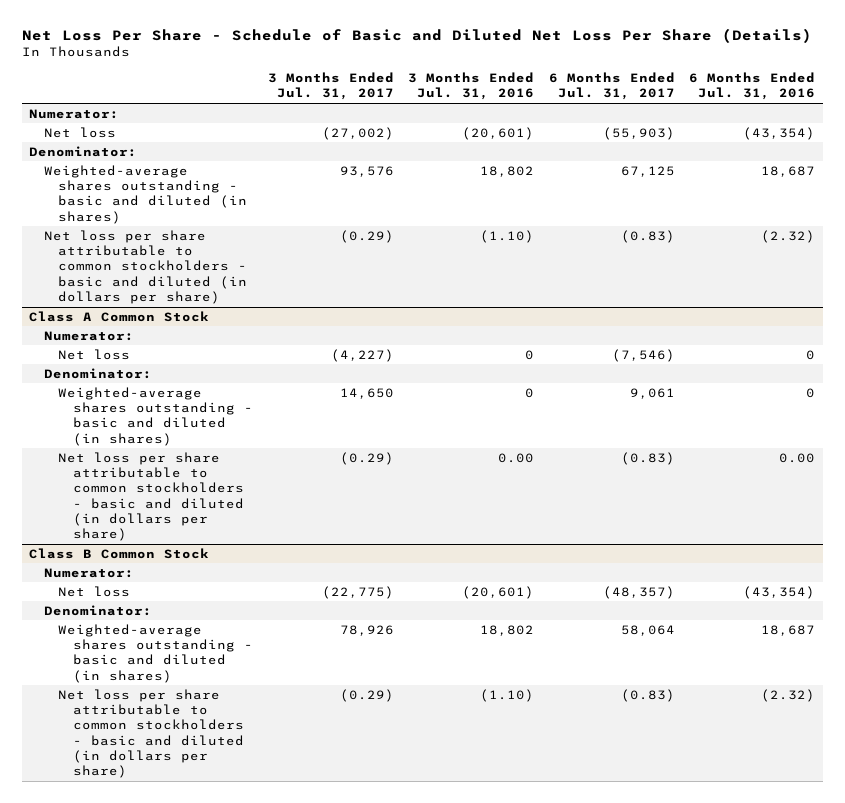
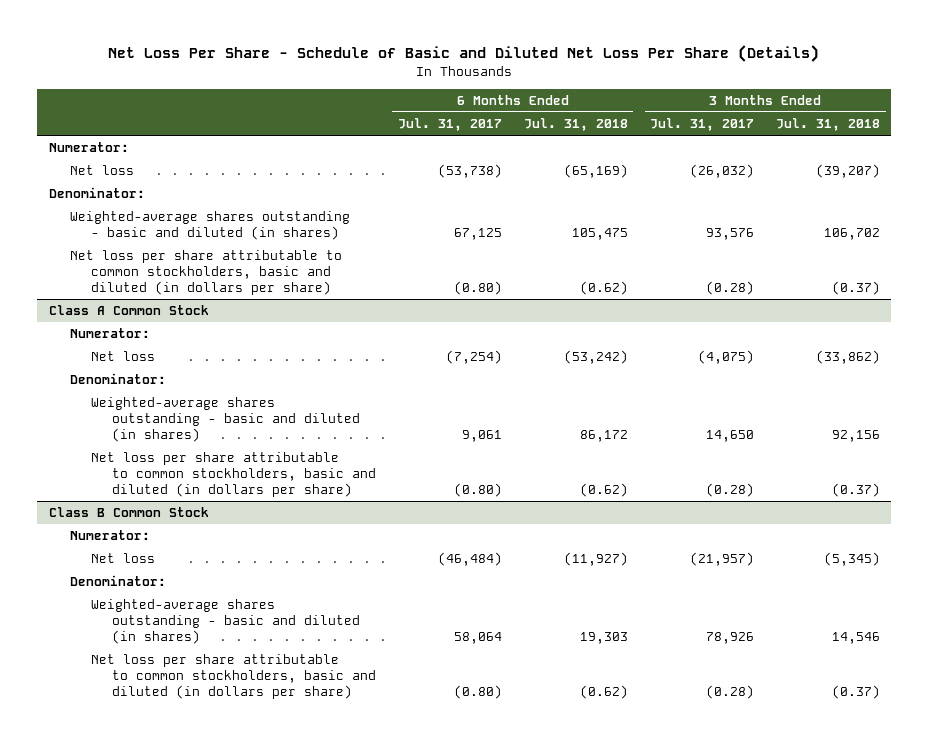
- | 3 Months Ended Jul. 31, 2017 | 3 Months Ended Jul. 31, 2016 | 6 Months Ended Jul. 31, 2017 | 6 Months Ended Jul. 31, 2016
+ | 6 Months Ended Jul. 31, 2017 | 6 Months Ended Jul. 31, 2018 | 3 Months Ended Jul. 31, 2017 | 3 Months Ended Jul. 31, 2018
- Net loss | (27,002) | (20,601) | (55,903) | (43,354)
+ Net loss | (53,738) | (65,169) | (26,032) | (39,207)
- Net loss per share attributable to common stockholders - basic and diluted (in dollars per share) | (0.29) | (1.10) | (0.83) | (2.32)
+ Net loss per share attributable to common stockholders, basic and diluted (in dollars per share) | (0.80) | (0.62) | (0.28) | (0.37)
@ Class A Common Stock
- Net loss | (4,227) | 0 | (7,546) | 0
+ Net loss | (7,254) | (53,242) | (4,075) | (33,862)
- Net loss per share attributable to common stockholders - basic and diluted (in dollars per share) | (0.29) | 0.00 | (0.83) | 0.00
+ Net loss per share attributable to common stockholders, basic and diluted (in dollars per share) | (0.80) | (0.62) | (0.28) | (0.37)
@ Class B Common Stock
- Net loss | (22,775) | (20,601) | (48,357) | (43,354)
+ Net loss | (46,484) | (11,927) | (21,957) | (5,345)
- Net loss per share attributable to common stockholders - basic and diluted (in dollars per share) | (0.29) | (1.10) | (0.83) | (2.32)
+ Net loss per share attributable to common stockholders, basic and diluted (in dollars per share) | (0.80) | (0.62) | (0.28) | (0.37)

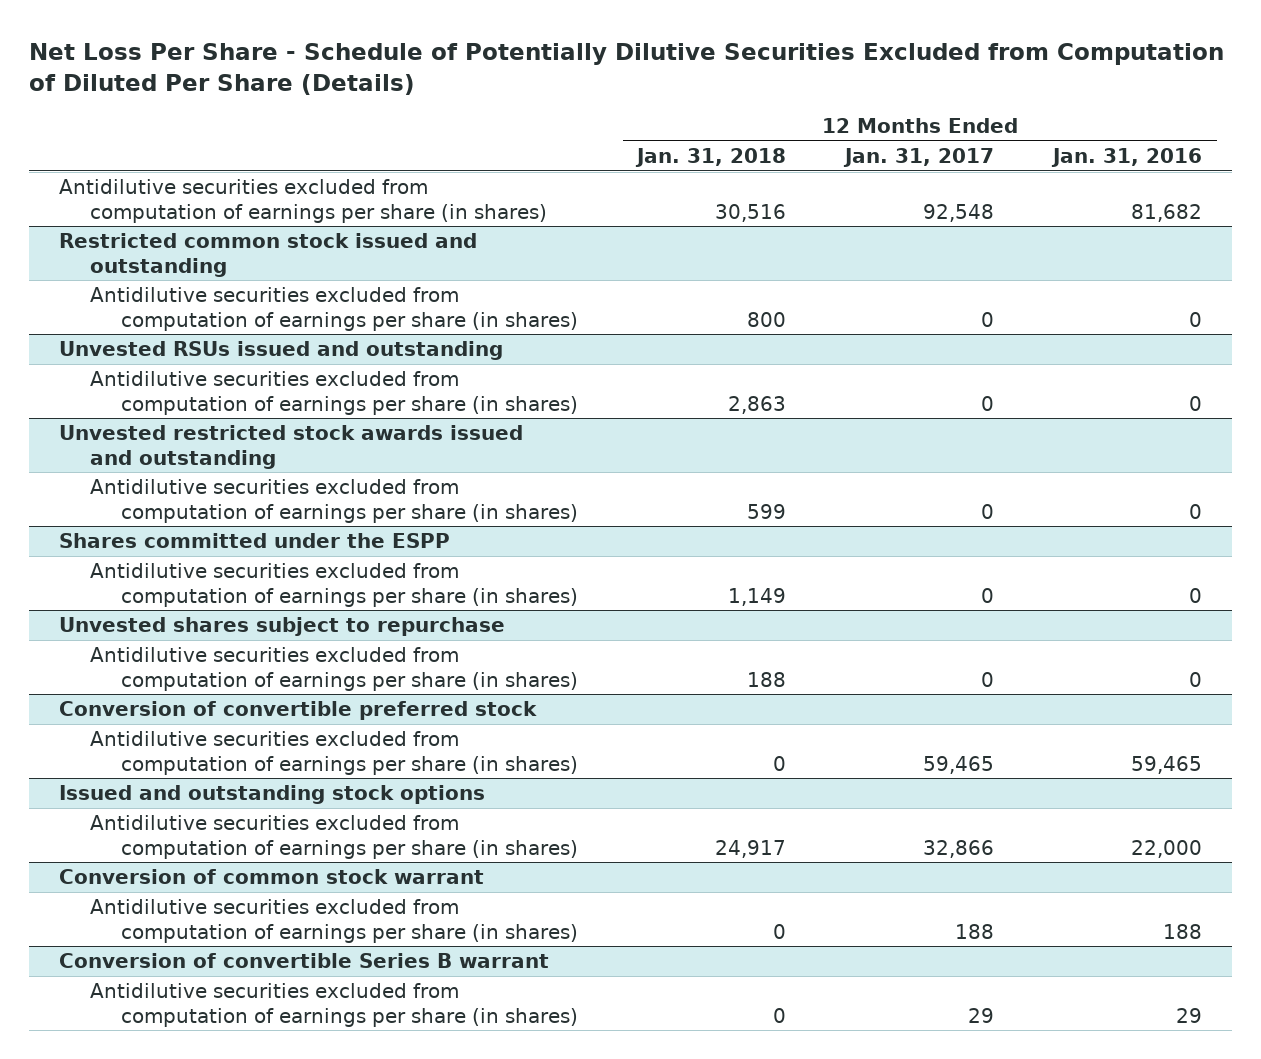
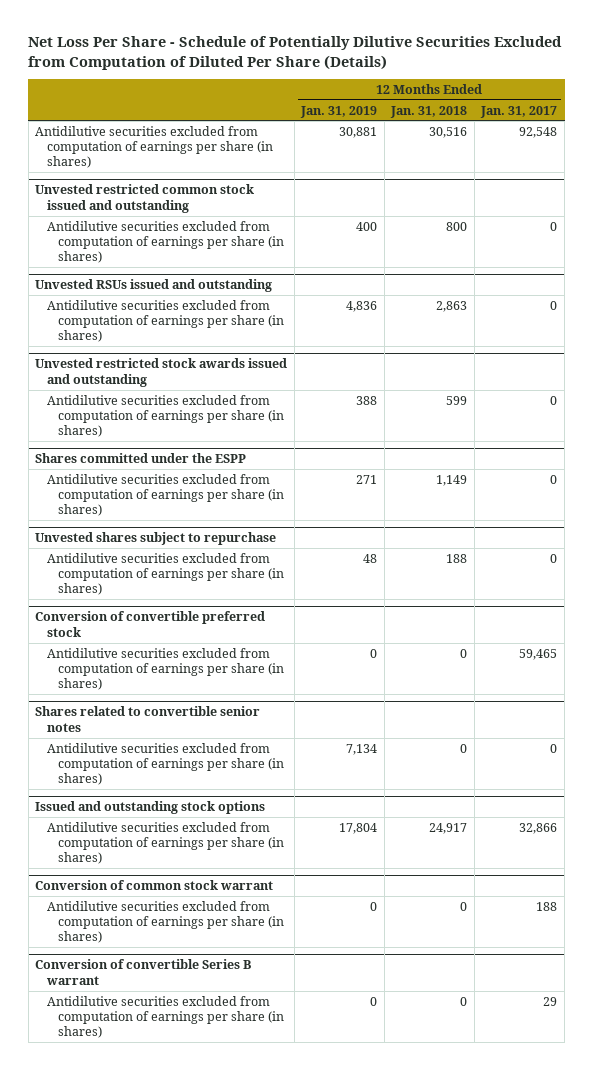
- | 12 Months Ended Jan. 31, 2018 | 12 Months Ended Jan. 31, 2017 | 12 Months Ended Jan. 31, 2016
+ | 12 Months Ended Jan. 31, 2019 | 12 Months Ended Jan. 31, 2018 | 12 Months Ended Jan. 31, 2017
- Restricted common stock issued and outstanding
+ Unvested restricted common stock issued and outstanding
+ Shares related to convertible senior notes
+ Antidilutive securities excluded from computation of earnings per share (in shares) | 7,134 | 0 | 0

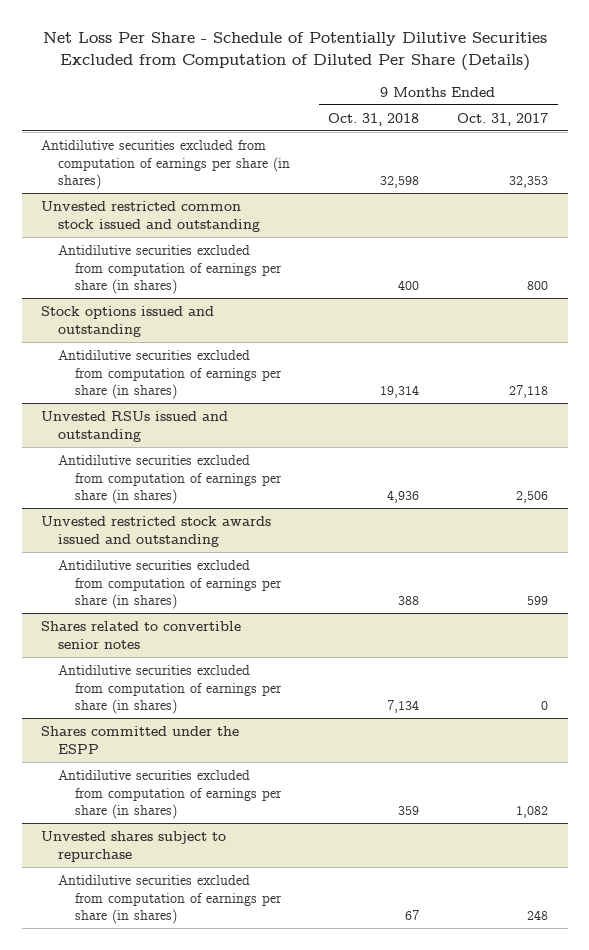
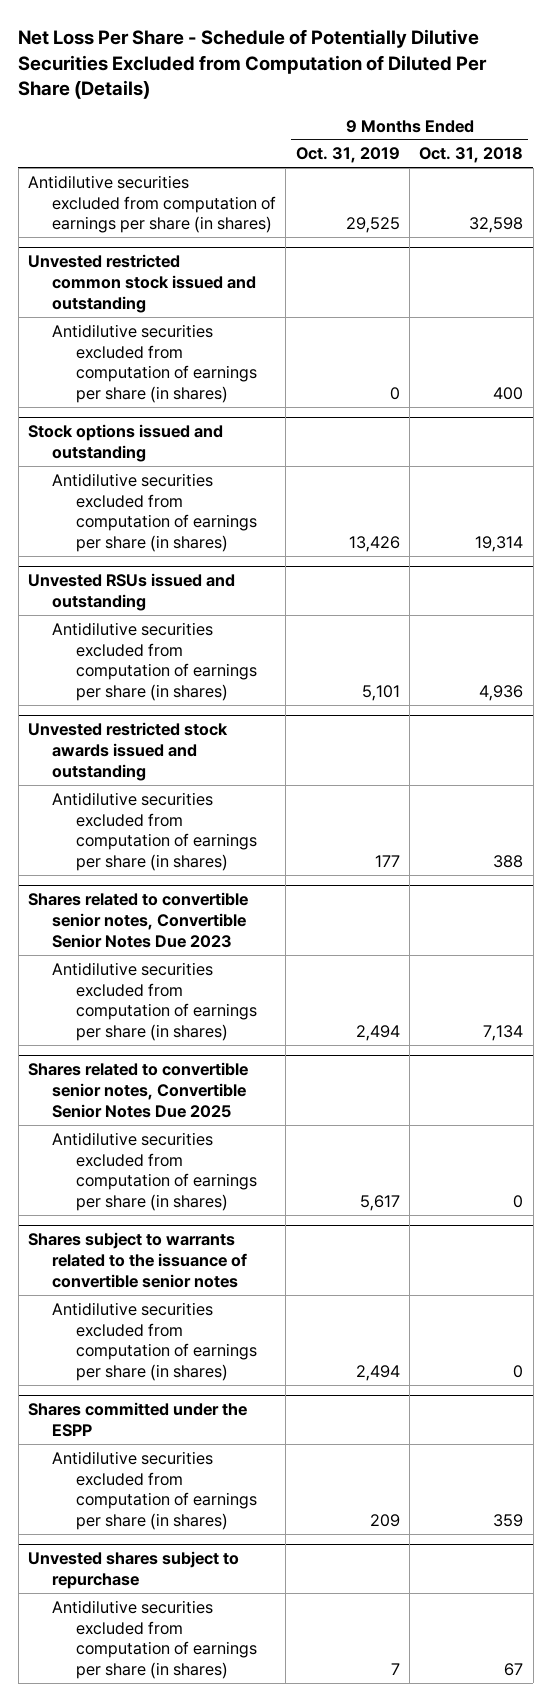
- | 9 Months Ended Oct. 31, 2018 | 9 Months Ended Oct. 31, 2017
+ | 9 Months Ended Oct. 31, 2019 | 9 Months Ended Oct. 31, 2018
- Shares related to convertible senior notes
+ Shares related to convertible senior notes, Convertible Senior Notes Due 2023
+ Shares related to convertible senior notes, Convertible Senior Notes Due 2025
+ Antidilutive securities excluded from computation of earnings per share (in shares) | 5,617 | 0
+ Shares subject to warrants related to the issuance of convertible senior notes
+ Antidilutive securities excluded from computation of earnings per share (in shares) | 2,494 | 0

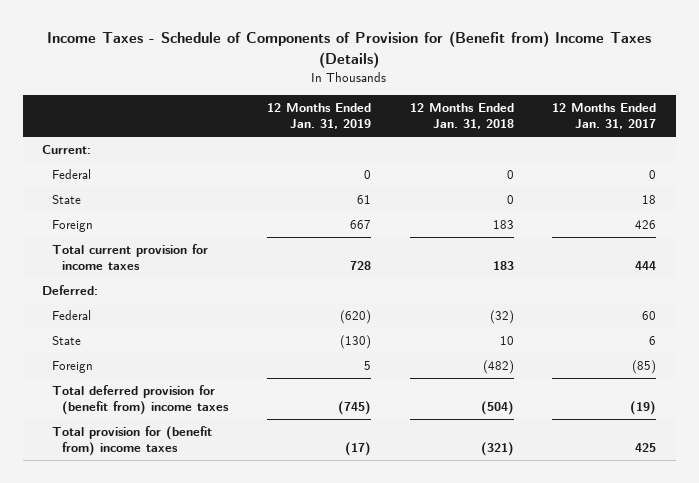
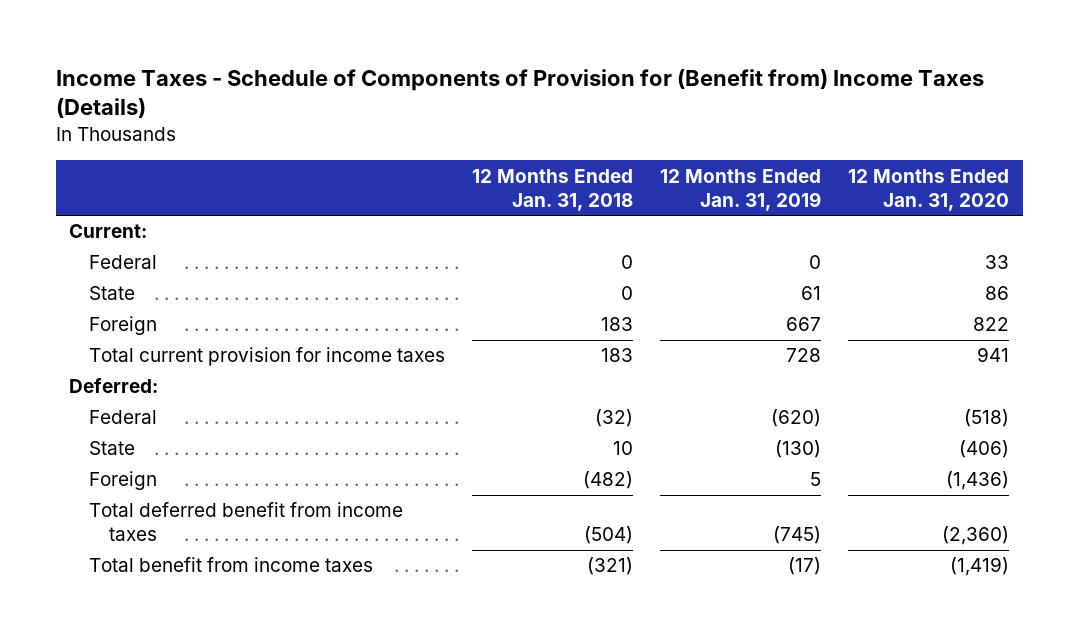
- | 12 Months Ended Jan. 31, 2019 | 12 Months Ended Jan. 31, 2018 | 12 Months Ended Jan. 31, 2017
+ | 12 Months Ended Jan. 31, 2018 | 12 Months Ended Jan. 31, 2019 | 12 Months Ended Jan. 31, 2020
- Total deferred provision for (benefit from) income taxes | (745) | (504) | (19)
- Total provision for (benefit from) income taxes | (17) | (321) | 425
+ Total deferred benefit from income taxes | (504) | (745) | (2,360)
+ Total benefit from income taxes | (321) | (17) | (1,419)

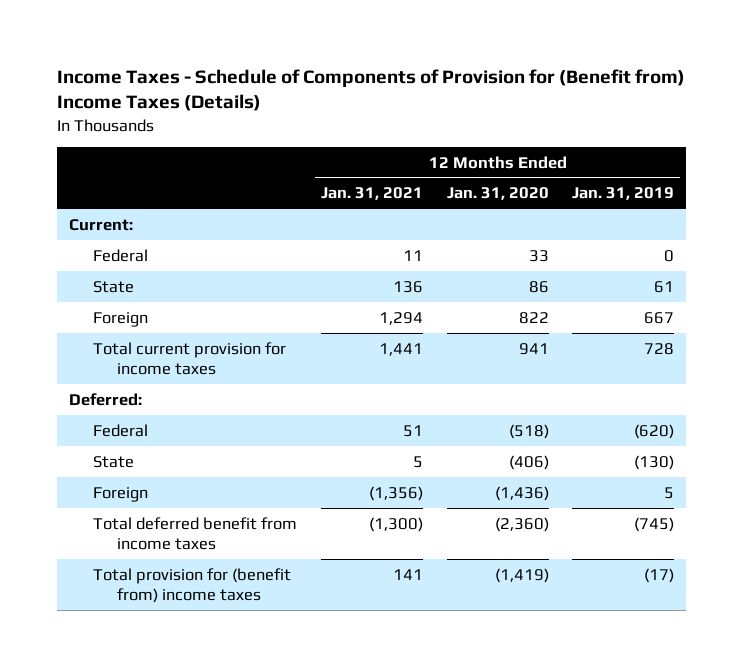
- | 12 Months Ended Jan. 31, 2018 | 12 Months Ended Jan. 31, 2019 | 12 Months Ended Jan. 31, 2020
+ | 12 Months Ended Jan. 31, 2021 | 12 Months Ended Jan. 31, 2020 | 12 Months Ended Jan. 31, 2019
- Total benefit from income taxes | (321) | (17) | (1,419)
+ Total provision for (benefit from) income taxes | 141 | (1,419) | (17)

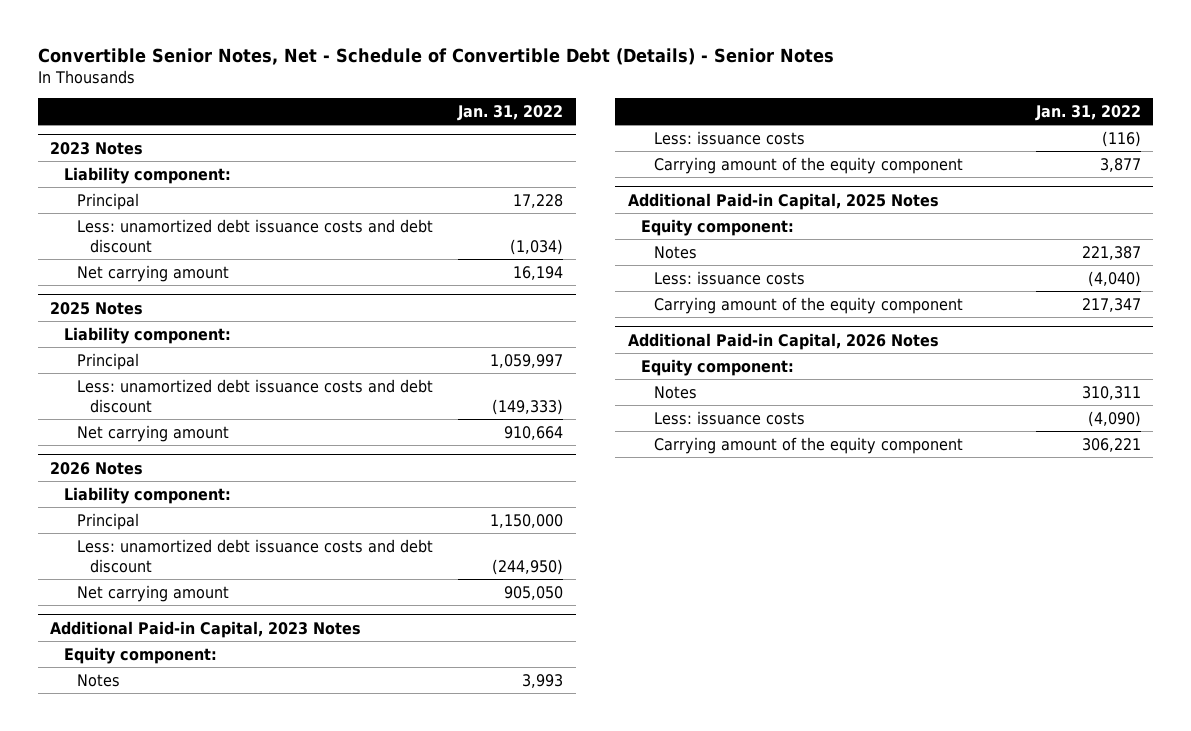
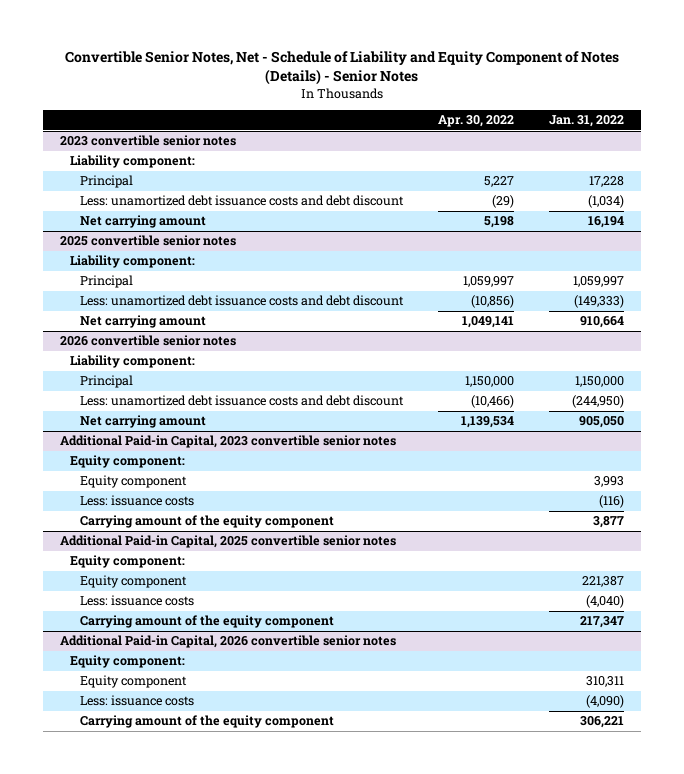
- Convertible Senior Notes, Net - Schedule of Convertible Debt (Details) - Senior Notes
+ Convertible Senior Notes, Net - Schedule of Liability and Equity Component of Notes (Details) - Senior Notes
- | Jan. 31, 2022
+ | Apr. 30, 2022 | Jan. 31, 2022
- 2023 Notes
+ 2023 convertible senior notes
- 2025 Notes
+ 2025 convertible senior notes
- 2026 Notes
+ 2026 convertible senior notes
- Additional Paid-in Capital, 2023 Notes
+ Additional Paid-in Capital, 2023 convertible senior notes
- Notes | 3,993
+ Equity component | | 3,993
- Additional Paid-in Capital, 2025 Notes
+ Additional Paid-in Capital, 2025 convertible senior notes
- Notes | 221,387
+ Equity component | | 221,387
- Additional Paid-in Capital, 2026 Notes
+ Additional Paid-in Capital, 2026 convertible senior notes
- Notes | 310,311
+ Equity component | | 310,311

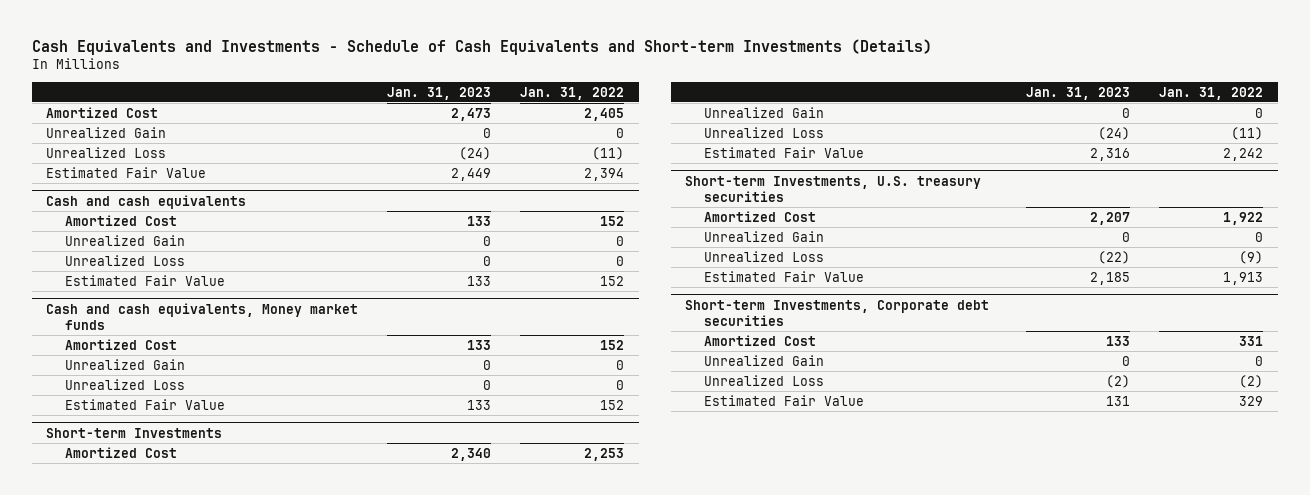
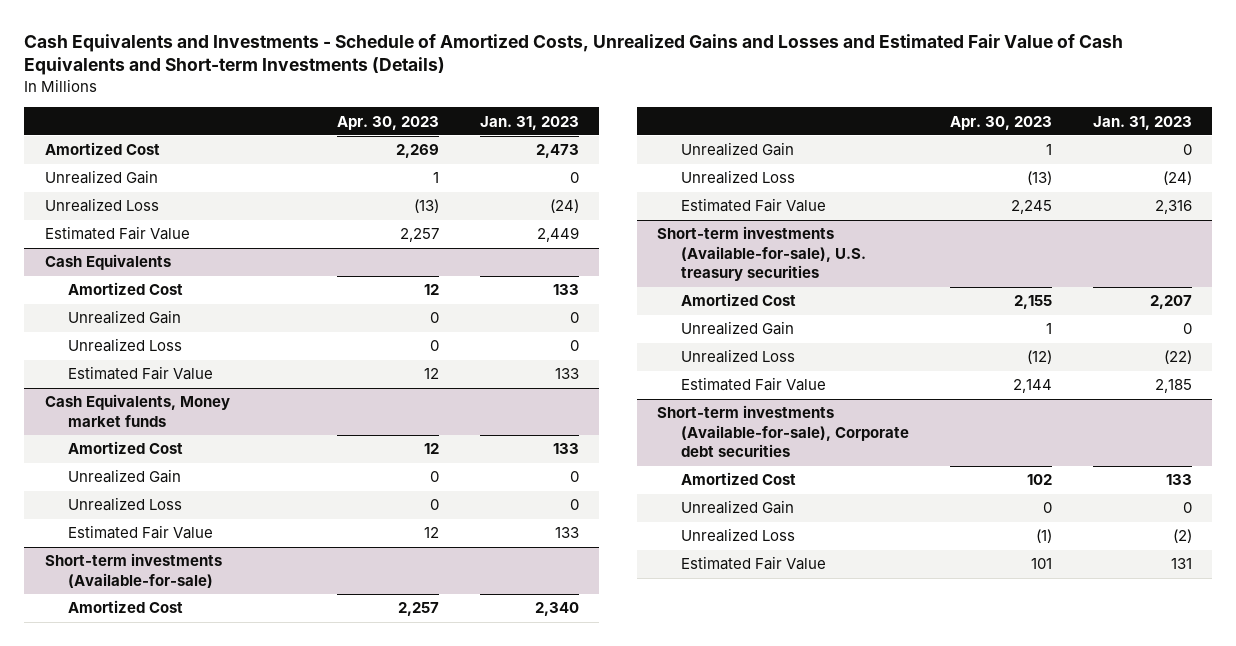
- Cash Equivalents and Investments - Schedule of Cash Equivalents and Short-term Investments (Details)
+ Cash Equivalents and Investments - Schedule of Amortized Costs, Unrealized Gains and Losses and Estimated Fair Value of Cash Equivalents and Short-term Investments (Details)
- | Jan. 31, 2023 | Jan. 31, 2022
+ | Apr. 30, 2023 | Jan. 31, 2023
- Cash and cash equivalents
+ Cash Equivalents
- Cash and cash equivalents, Money market funds
+ Cash Equivalents, Money market funds
- Short-term Investments
+ Short-term investments (Available-for-sale)
- Short-term Investments, U.S. treasury securities
+ Short-term investments (Available-for-sale), U.S. treasury securities
- Short-term Investments, Corporate debt securities
+ Short-term investments (Available-for-sale), Corporate debt securities

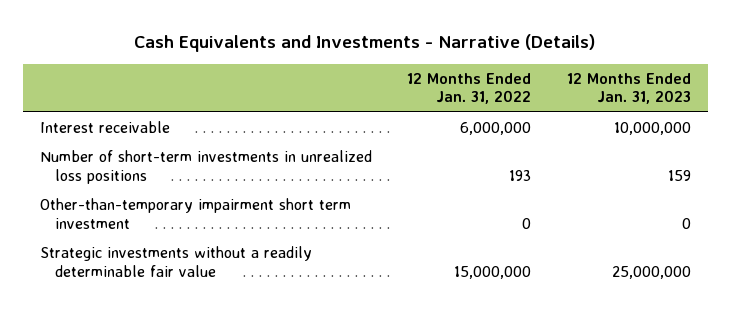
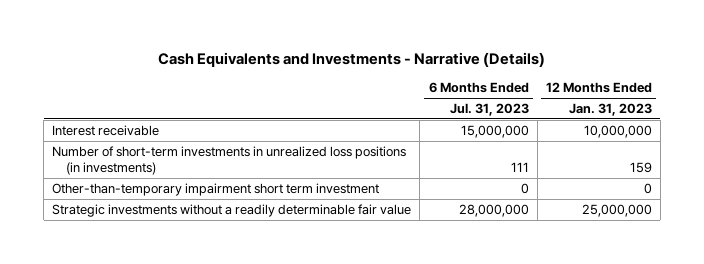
- | 12 Months Ended Jan. 31, 2022 | 12 Months Ended Jan. 31, 2023
+ | 6 Months Ended Jul. 31, 2023 | 12 Months Ended Jan. 31, 2023
- Number of short-term investments in unrealized loss positions | 193 | 159
+ Number of short-term investments in unrealized loss positions (in investments) | 111 | 159

